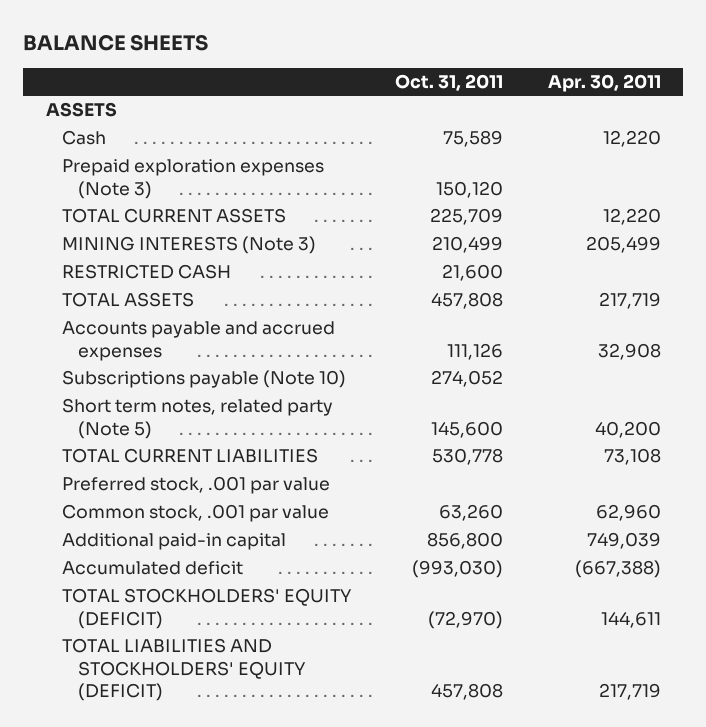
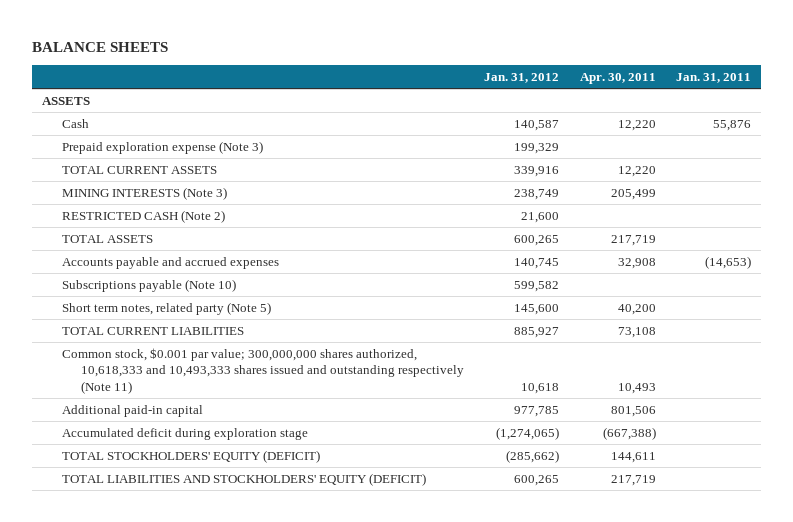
- | Oct. 31, 2011 | Apr. 30, 2011
+ | Jan. 31, 2012 | Apr. 30, 2011 | Jan. 31, 2011
- Prepaid exploration expenses (Note 3) | 150,120 |
+ Prepaid exploration expense (Note 3) | 199,329 | |
- RESTRICTED CASH | 21,600 |
+ RESTRICTED CASH (Note 2) | 21,600 | |
- Preferred stock, .001 par value
- Common stock, .001 par value | 63,260 | 62,960
- Additional paid-in capital | 856,800 | 749,039
- Accumulated deficit | (993,030) | (667,388)
+ Common stock, $0.001 par value; 300,000,000 shares authorized, 10,618,333 and 10,493,333 shares issued and outstanding respectively (Note 11) | 10,618 | 10,493 |
+ Additional paid-in capital | 977,785 | 801,506 |
+ Accumulated deficit during exploration stage | (1,274,065) | (667,388) |

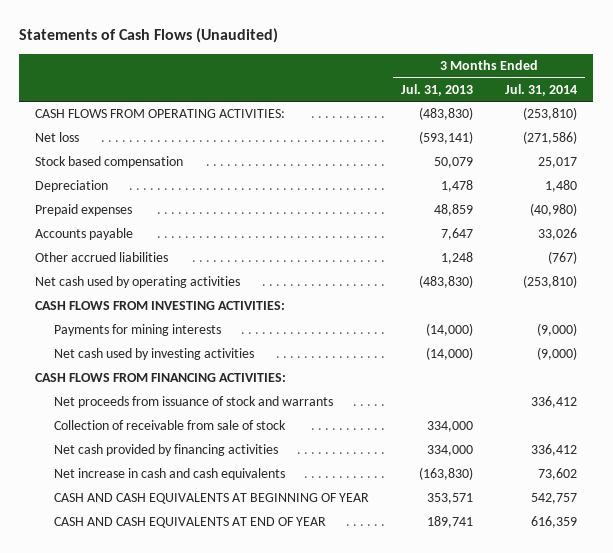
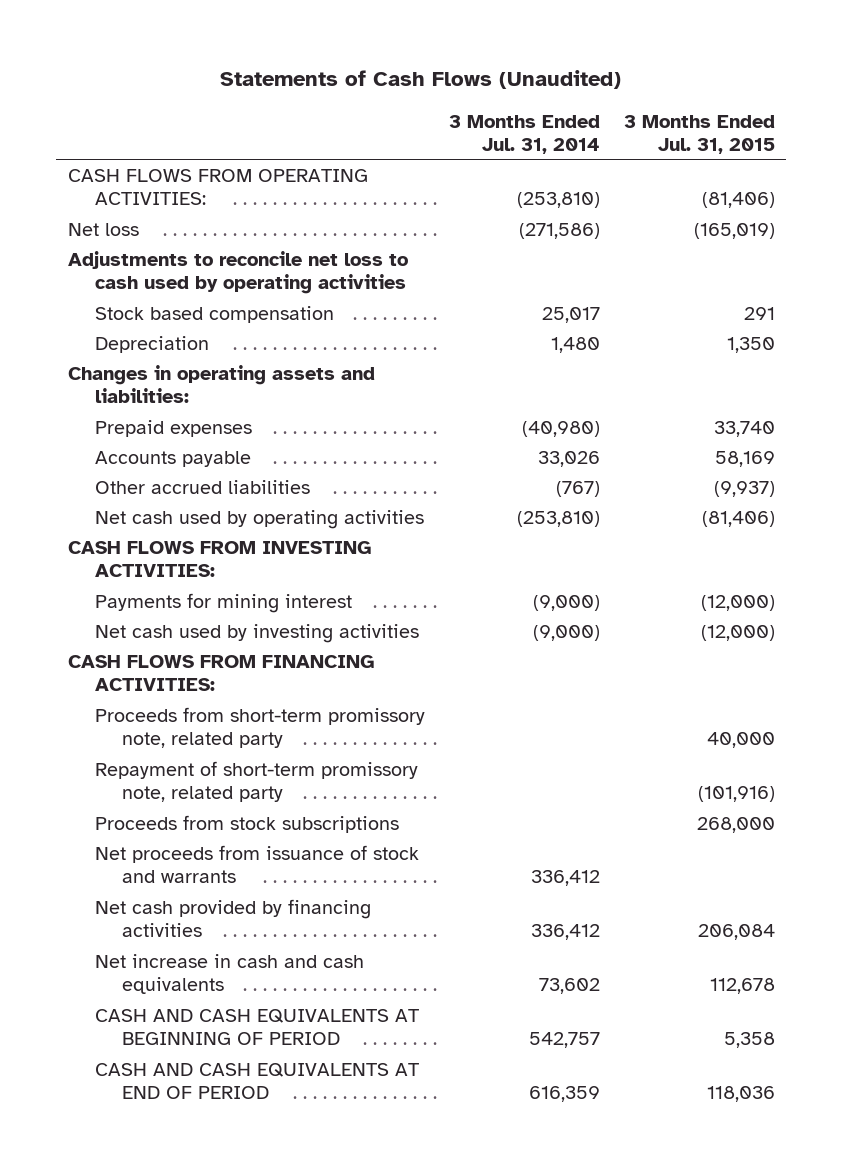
- | 3 Months Ended Jul. 31, 2013 | 3 Months Ended Jul. 31, 2014
+ | 3 Months Ended Jul. 31, 2014 | 3 Months Ended Jul. 31, 2015
+ Adjustments to reconcile net loss to cash used by operating activities
+ Changes in operating assets and liabilities:
- Payments for mining interests | (14,000) | (9,000)
+ Payments for mining interest | (9,000) | (12,000)
+ Proceeds from short-term promissory note, related party | | 40,000
+ Repayment of short-term promissory note, related party | | (101,916)
+ Proceeds from stock subscriptions | | 268,000
- Collection of receivable from sale of stock | 334,000 |
- CASH AND CASH EQUIVALENTS AT BEGINNING OF YEAR | 353,571 | 542,757
- CASH AND CASH EQUIVALENTS AT END OF YEAR | 189,741 | 616,359
+ CASH AND CASH EQUIVALENTS AT BEGINNING OF PERIOD | 542,757 | 5,358
+ CASH AND CASH EQUIVALENTS AT END OF PERIOD | 616,359 | 118,036

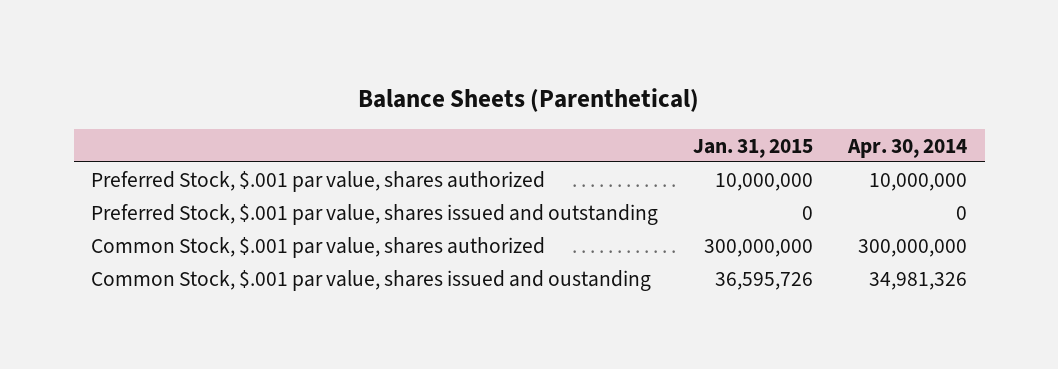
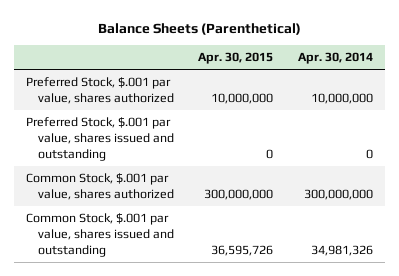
- | Jan. 31, 2015 | Apr. 30, 2014
+ | Apr. 30, 2015 | Apr. 30, 2014
- Common Stock, $.001 par value, shares issued and oustanding | 36,595,726 | 34,981,326
+ Common Stock, $.001 par value, shares issued and outstanding | 36,595,726 | 34,981,326

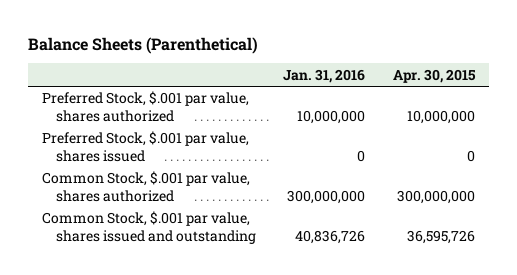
- | Apr. 30, 2015 | Apr. 30, 2014
+ | Jan. 31, 2016 | Apr. 30, 2015
- Preferred Stock, $.001 par value, shares issued and outstanding | 0 | 0
+ Preferred Stock, $.001 par value, shares issued | 0 | 0

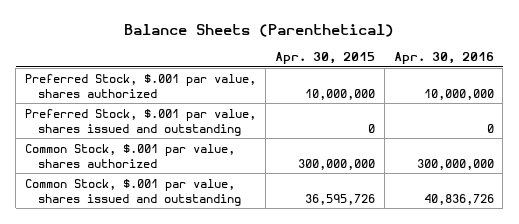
- | Jan. 31, 2016 | Apr. 30, 2015
+ | Apr. 30, 2015 | Apr. 30, 2016
- Preferred Stock, $.001 par value, shares issued | 0 | 0
+ Preferred Stock, $.001 par value, shares issued and outstanding | 0 | 0

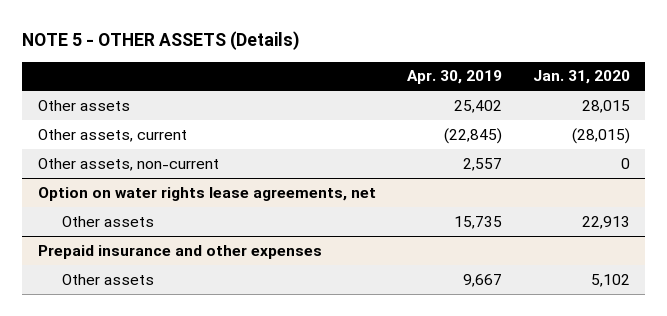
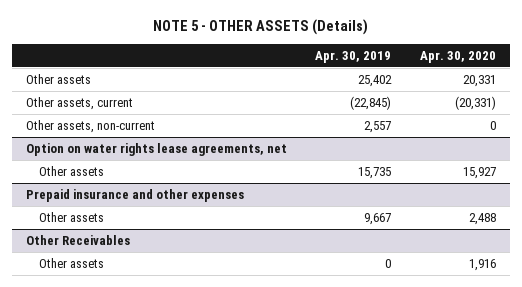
- | Apr. 30, 2019 | Jan. 31, 2020
+ | Apr. 30, 2019 | Apr. 30, 2020
+ Other Receivables
+ Other assets | 0 | 1,916

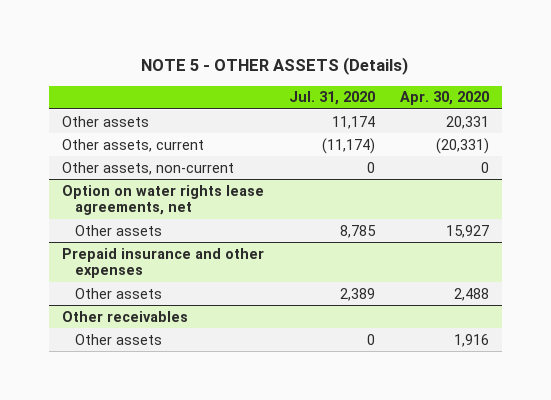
- | Apr. 30, 2019 | Apr. 30, 2020
+ | Jul. 31, 2020 | Apr. 30, 2020
- Other Receivables
+ Other receivables

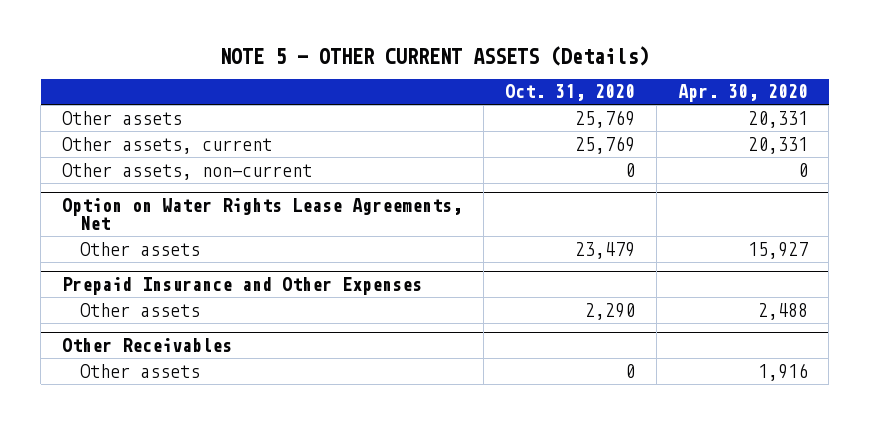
- NOTE 5 - OTHER ASSETS (Details)
+ NOTE 5 - OTHER CURRENT ASSETS (Details)
- | Jul. 31, 2020 | Apr. 30, 2020
+ | Oct. 31, 2020 | Apr. 30, 2020
- Other assets, current | (11,174) | (20,331)
+ Other assets, current | 25,769 | 20,331
- Option on water rights lease agreements, net
+ Option on Water Rights Lease Agreements, Net
- Prepaid insurance and other expenses
+ Prepaid Insurance and Other Expenses
- Other receivables
+ Other Receivables

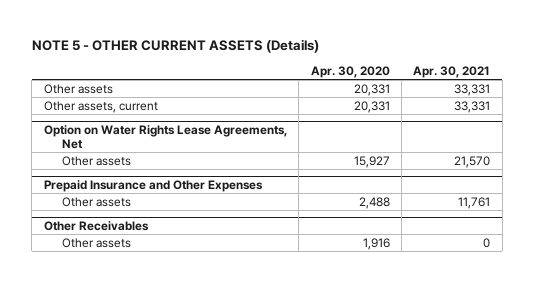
- | Oct. 31, 2020 | Apr. 30, 2020
+ | Apr. 30, 2020 | Apr. 30, 2021
- Other assets, non-current | 0 | 0

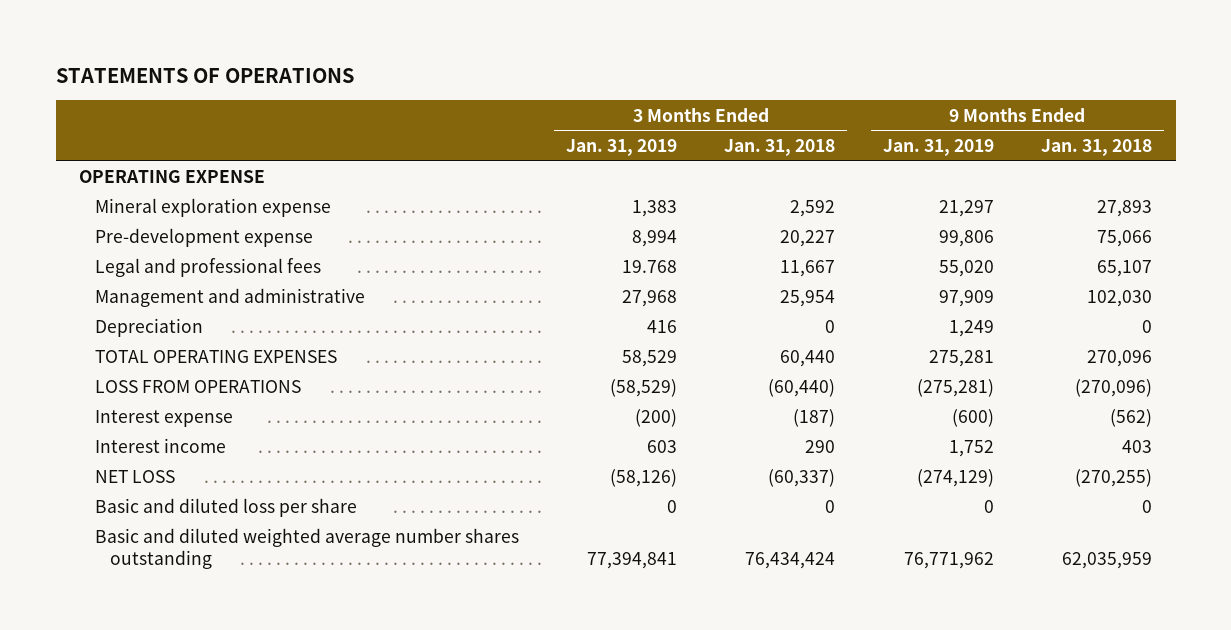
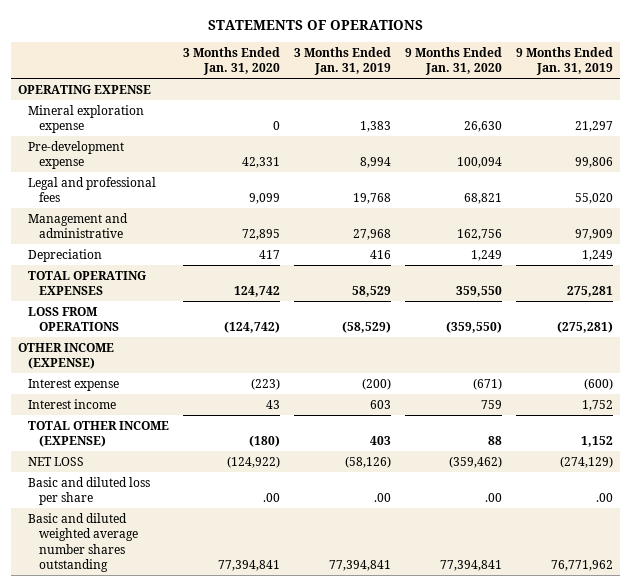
- | 3 Months Ended Jan. 31, 2019 | 3 Months Ended Jan. 31, 2018 | 9 Months Ended Jan. 31, 2019 | 9 Months Ended Jan. 31, 2018
+ | 3 Months Ended Jan. 31, 2020 | 3 Months Ended Jan. 31, 2019 | 9 Months Ended Jan. 31, 2020 | 9 Months Ended Jan. 31, 2019
- Legal and professional fees | 19.768 | 11,667 | 55,020 | 65,107
+ Legal and professional fees | 9,099 | 19,768 | 68,821 | 55,020
+ OTHER INCOME (EXPENSE)
+ TOTAL OTHER INCOME (EXPENSE) | (180) | 403 | 88 | 1,152
- Basic and diluted loss per share | 0 | 0 | 0 | 0
+ Basic and diluted loss per share | .00 | .00 | .00 | .00

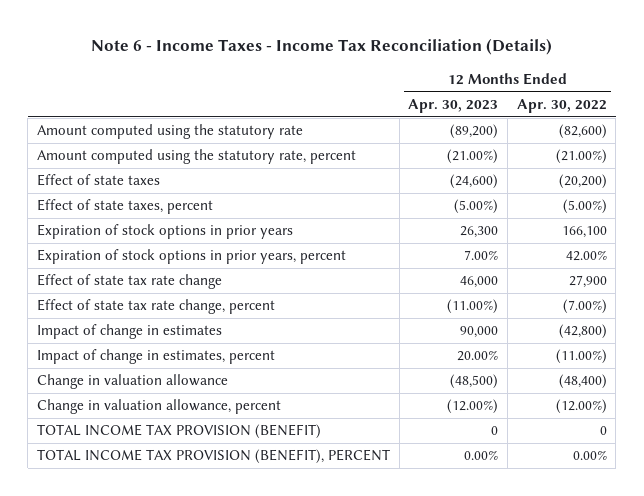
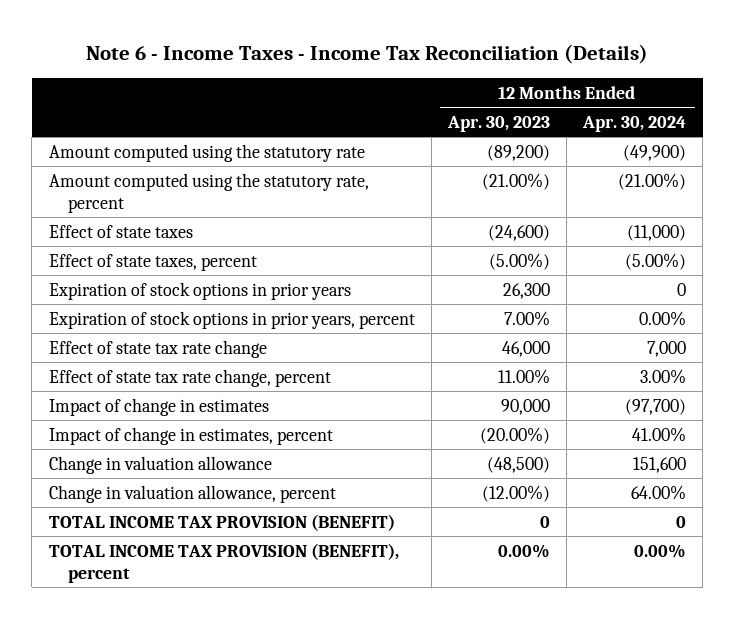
- | 12 Months Ended Apr. 30, 2023 | 12 Months Ended Apr. 30, 2022
+ | 12 Months Ended Apr. 30, 2023 | 12 Months Ended Apr. 30, 2024
- Effect of state tax rate change, percent | (11.00%) | (7.00%)
+ Effect of state tax rate change, percent | 11.00% | 3.00%
- Impact of change in estimates, percent | 20.00% | (11.00%)
+ Impact of change in estimates, percent | (20.00%) | 41.00%
- TOTAL INCOME TAX PROVISION (BENEFIT), PERCENT | 0.00% | 0.00%
+ TOTAL INCOME TAX PROVISION (BENEFIT), percent | 0.00% | 0.00%

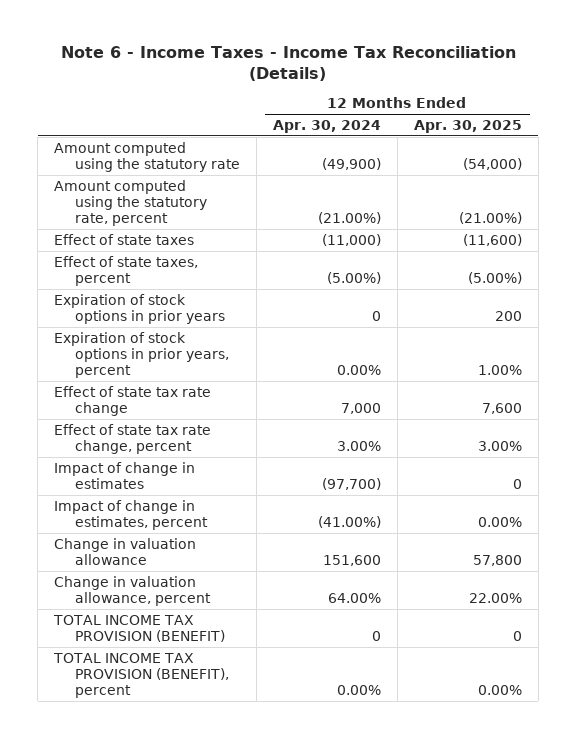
- | 12 Months Ended Apr. 30, 2023 | 12 Months Ended Apr. 30, 2024
+ | 12 Months Ended Apr. 30, 2024 | 12 Months Ended Apr. 30, 2025
- Impact of change in estimates, percent | (20.00%) | 41.00%
+ Impact of change in estimates, percent | (41.00%) | 0.00%

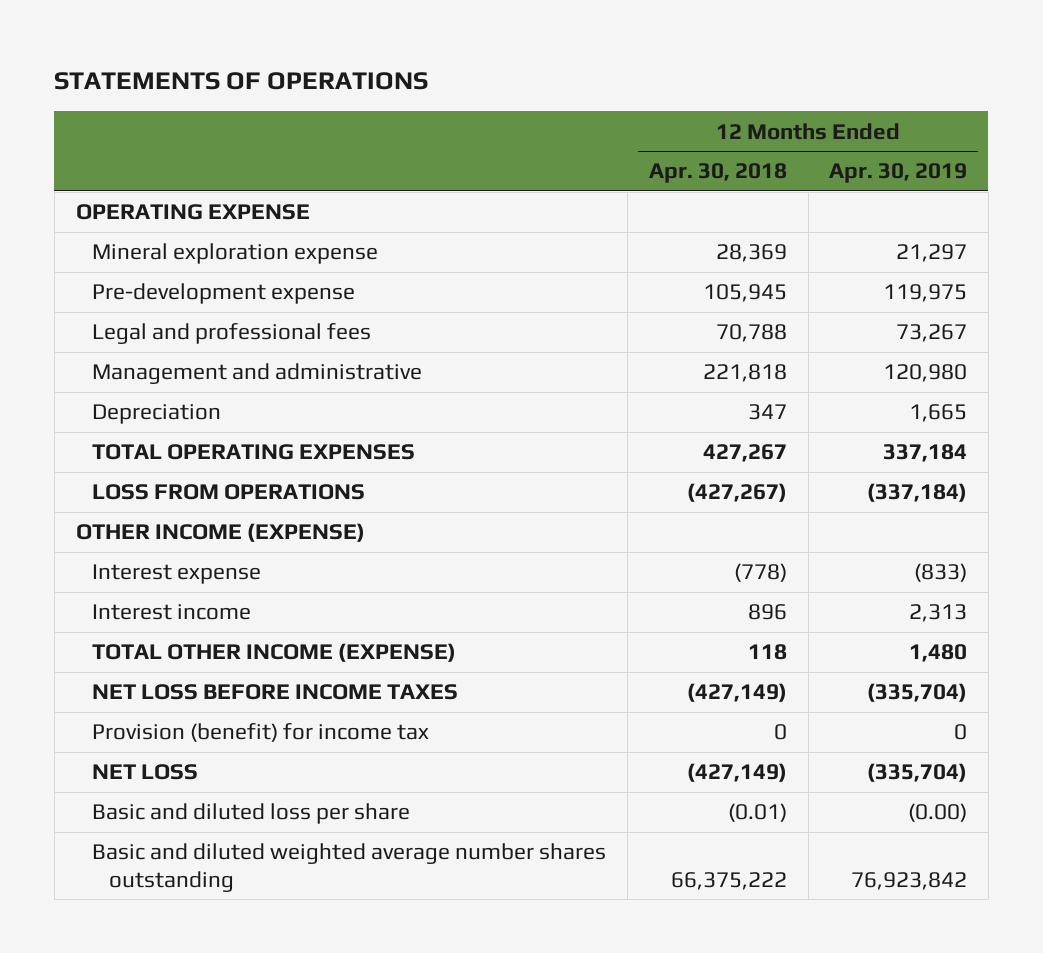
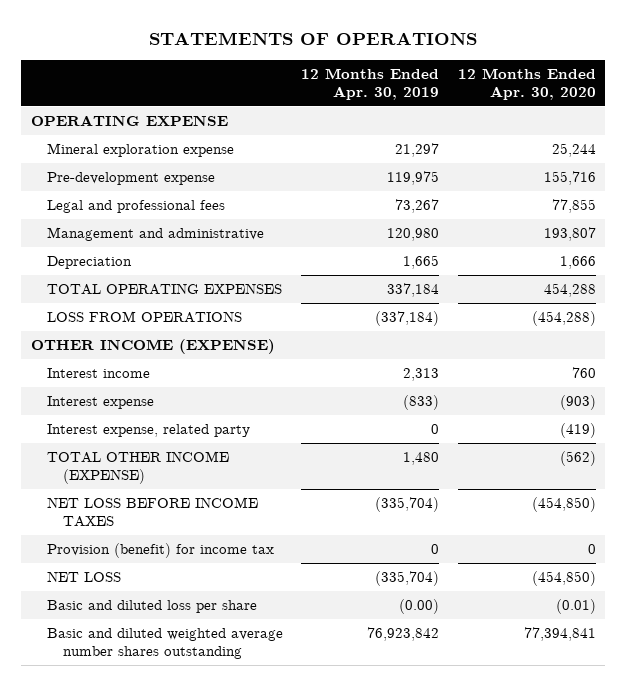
- | 12 Months Ended Apr. 30, 2018 | 12 Months Ended Apr. 30, 2019
+ | 12 Months Ended Apr. 30, 2019 | 12 Months Ended Apr. 30, 2020
moved down: Interest expense | (833) | (903)
+ Interest expense, related party | 0 | (419)

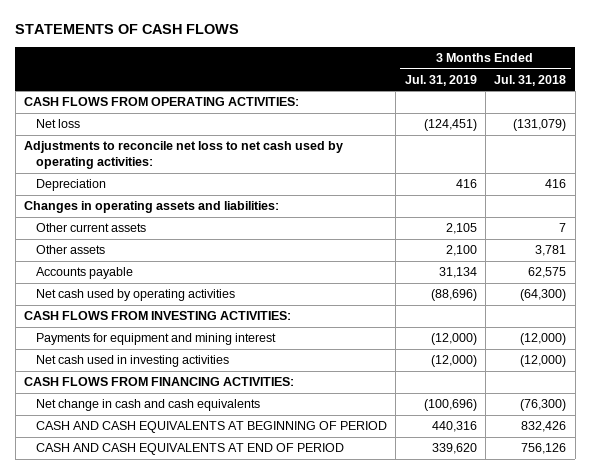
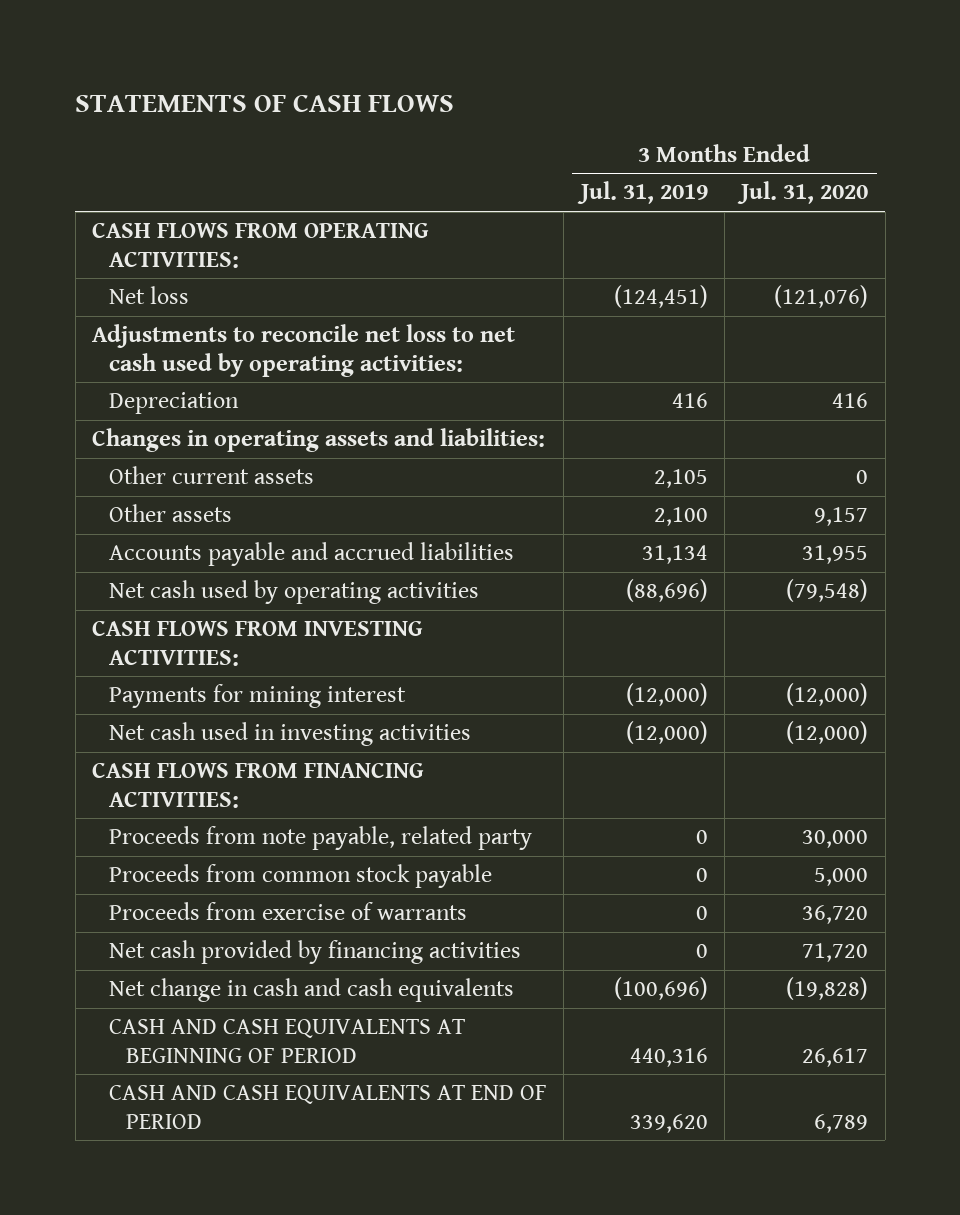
- | 3 Months Ended Jul. 31, 2019 | 3 Months Ended Jul. 31, 2018
+ | 3 Months Ended Jul. 31, 2019 | 3 Months Ended Jul. 31, 2020
- Accounts payable | 31,134 | 62,575
+ Accounts payable and accrued liabilities | 31,134 | 31,955
- Payments for equipment and mining interest | (12,000) | (12,000)
+ Payments for mining interest | (12,000) | (12,000)
+ Proceeds from note payable, related party | 0 | 30,000
+ Proceeds from common stock payable | 0 | 5,000
+ Proceeds from exercise of warrants | 0 | 36,720
+ Net cash provided by financing activities | 0 | 71,720

